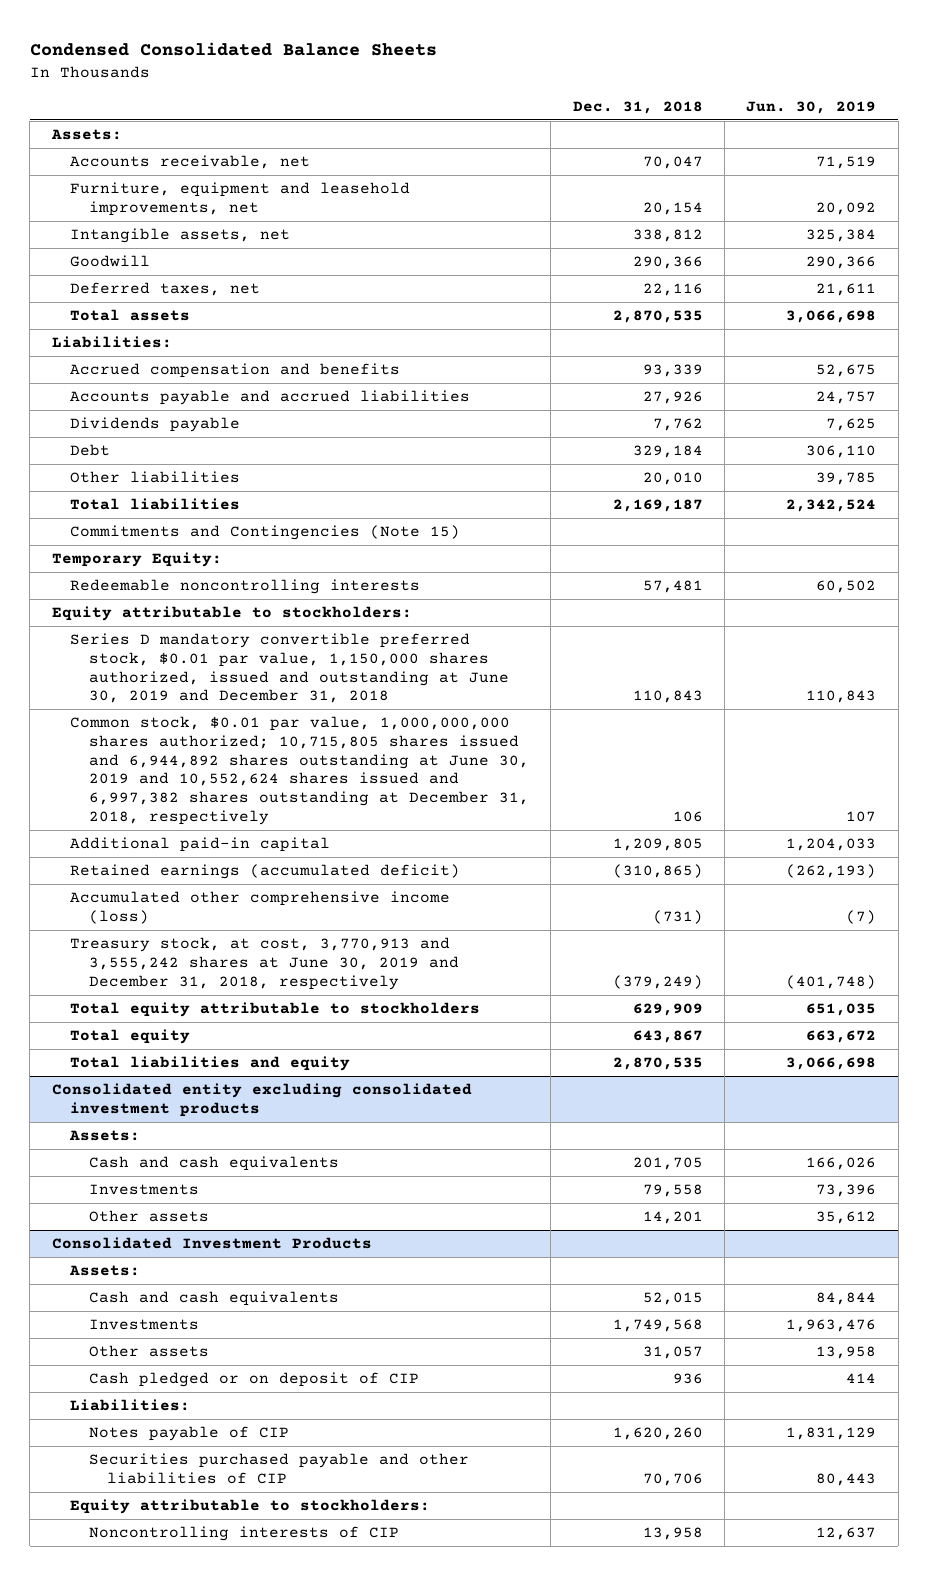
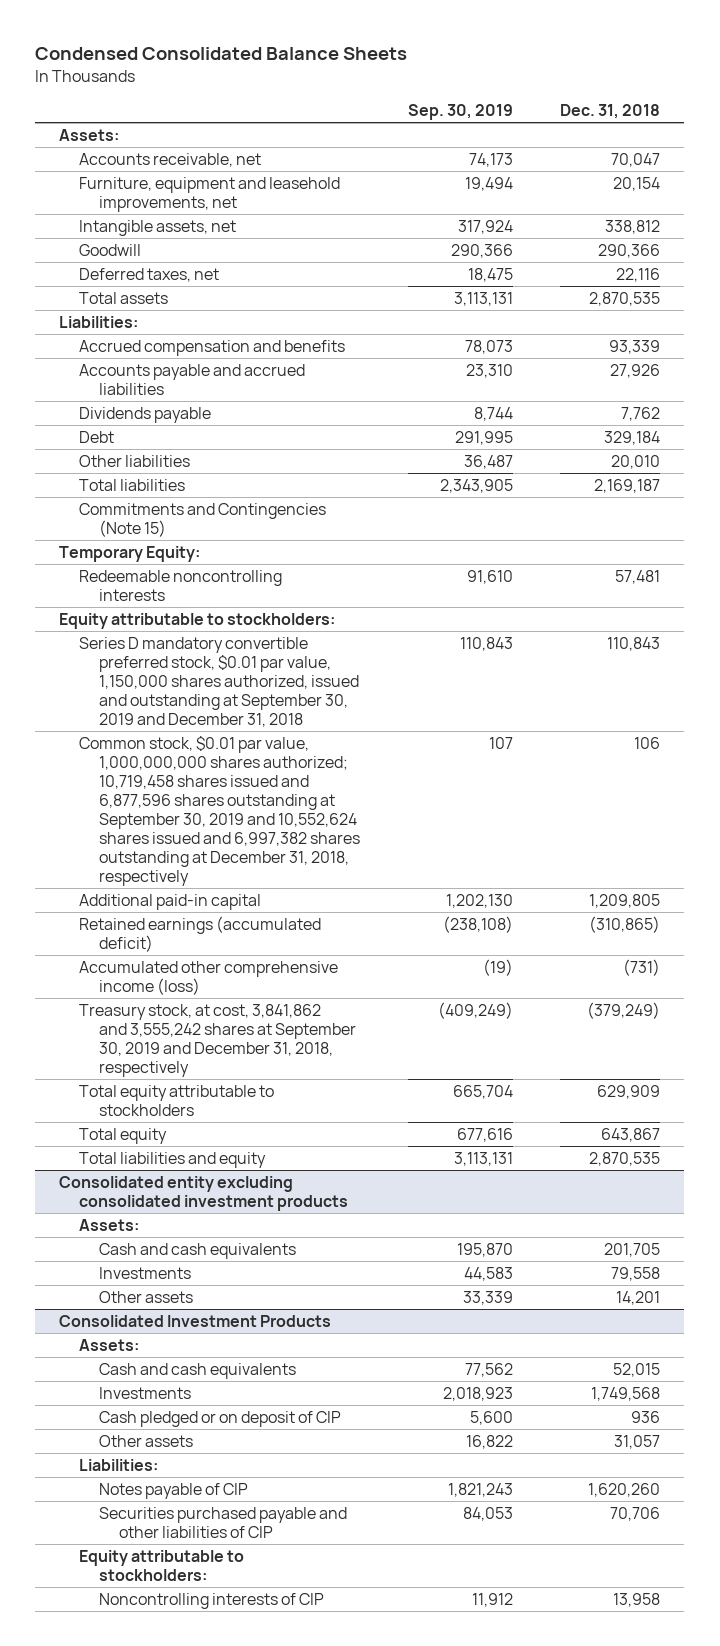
- | Dec. 31, 2018 | Jun. 30, 2019
+ | Sep. 30, 2019 | Dec. 31, 2018
- Series D mandatory convertible preferred stock, $0.01 par value, 1,150,000 shares authorized, issued and outstanding at June 30, 2019 and December 31, 2018 | 110,843 | 110,843
- Common stock, $0.01 par value, 1,000,000,000 shares authorized; 10,715,805 shares issued and 6,944,892 shares outstanding at June 30, 2019 and 10,552,624 shares issued and 6,997,382 shares outstanding at December 31, 2018, respectively | 106 | 107
+ Series D mandatory convertible preferred stock, $0.01 par value, 1,150,000 shares authorized, issued and outstanding at September 30, 2019 and December 31, 2018 | 110,843 | 110,843
+ Common stock, $0.01 par value, 1,000,000,000 shares authorized; 10,719,458 shares issued and 6,877,596 shares outstanding at September 30, 2019 and 10,552,624 shares issued and 6,997,382 shares outstanding at December 31, 2018, respectively | 107 | 106
- Treasury stock, at cost, 3,770,913 and 3,555,242 shares at June 30, 2019 and December 31, 2018, respectively | (379,249) | (401,748)
+ Treasury stock, at cost, 3,841,862 and 3,555,242 shares at September 30, 2019 and December 31, 2018, respectively | (409,249) | (379,249)
@ Consolidated Investment Products
moved down: Other assets | 16,822 | 31,057

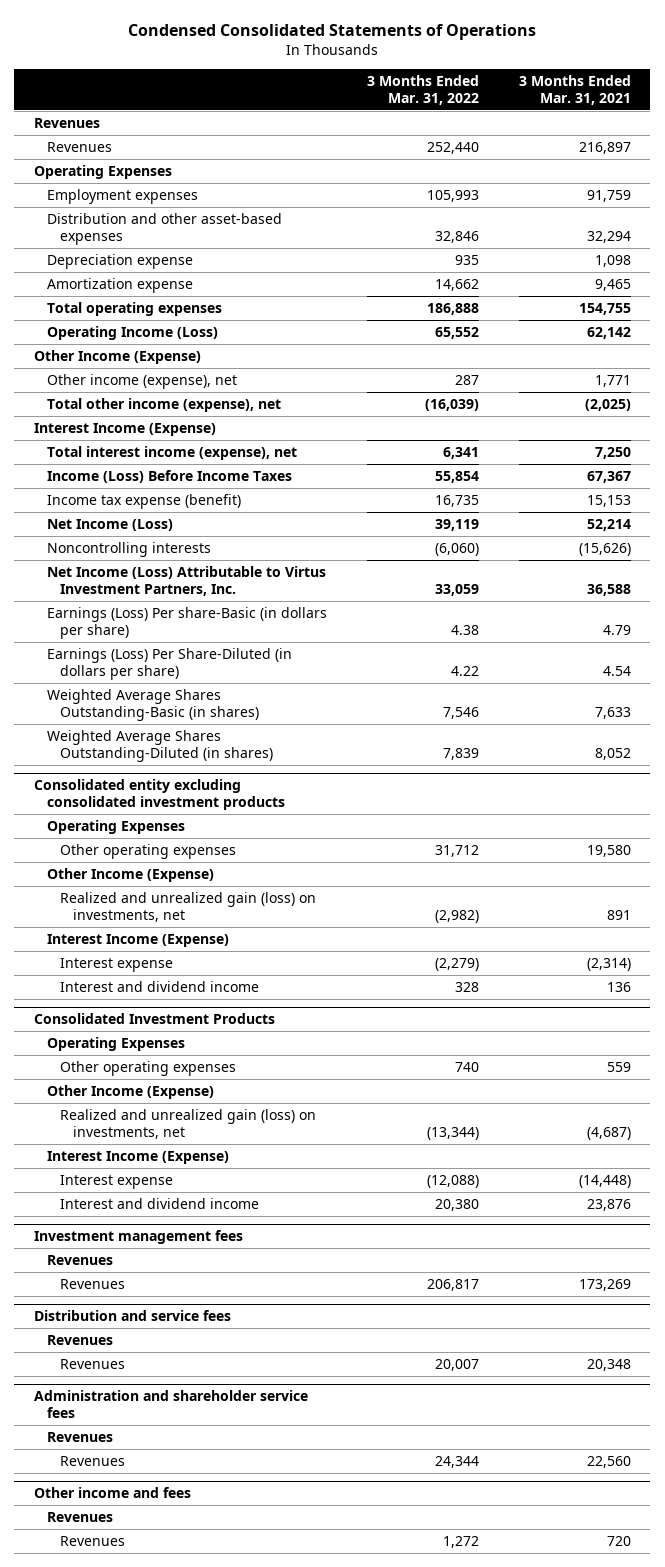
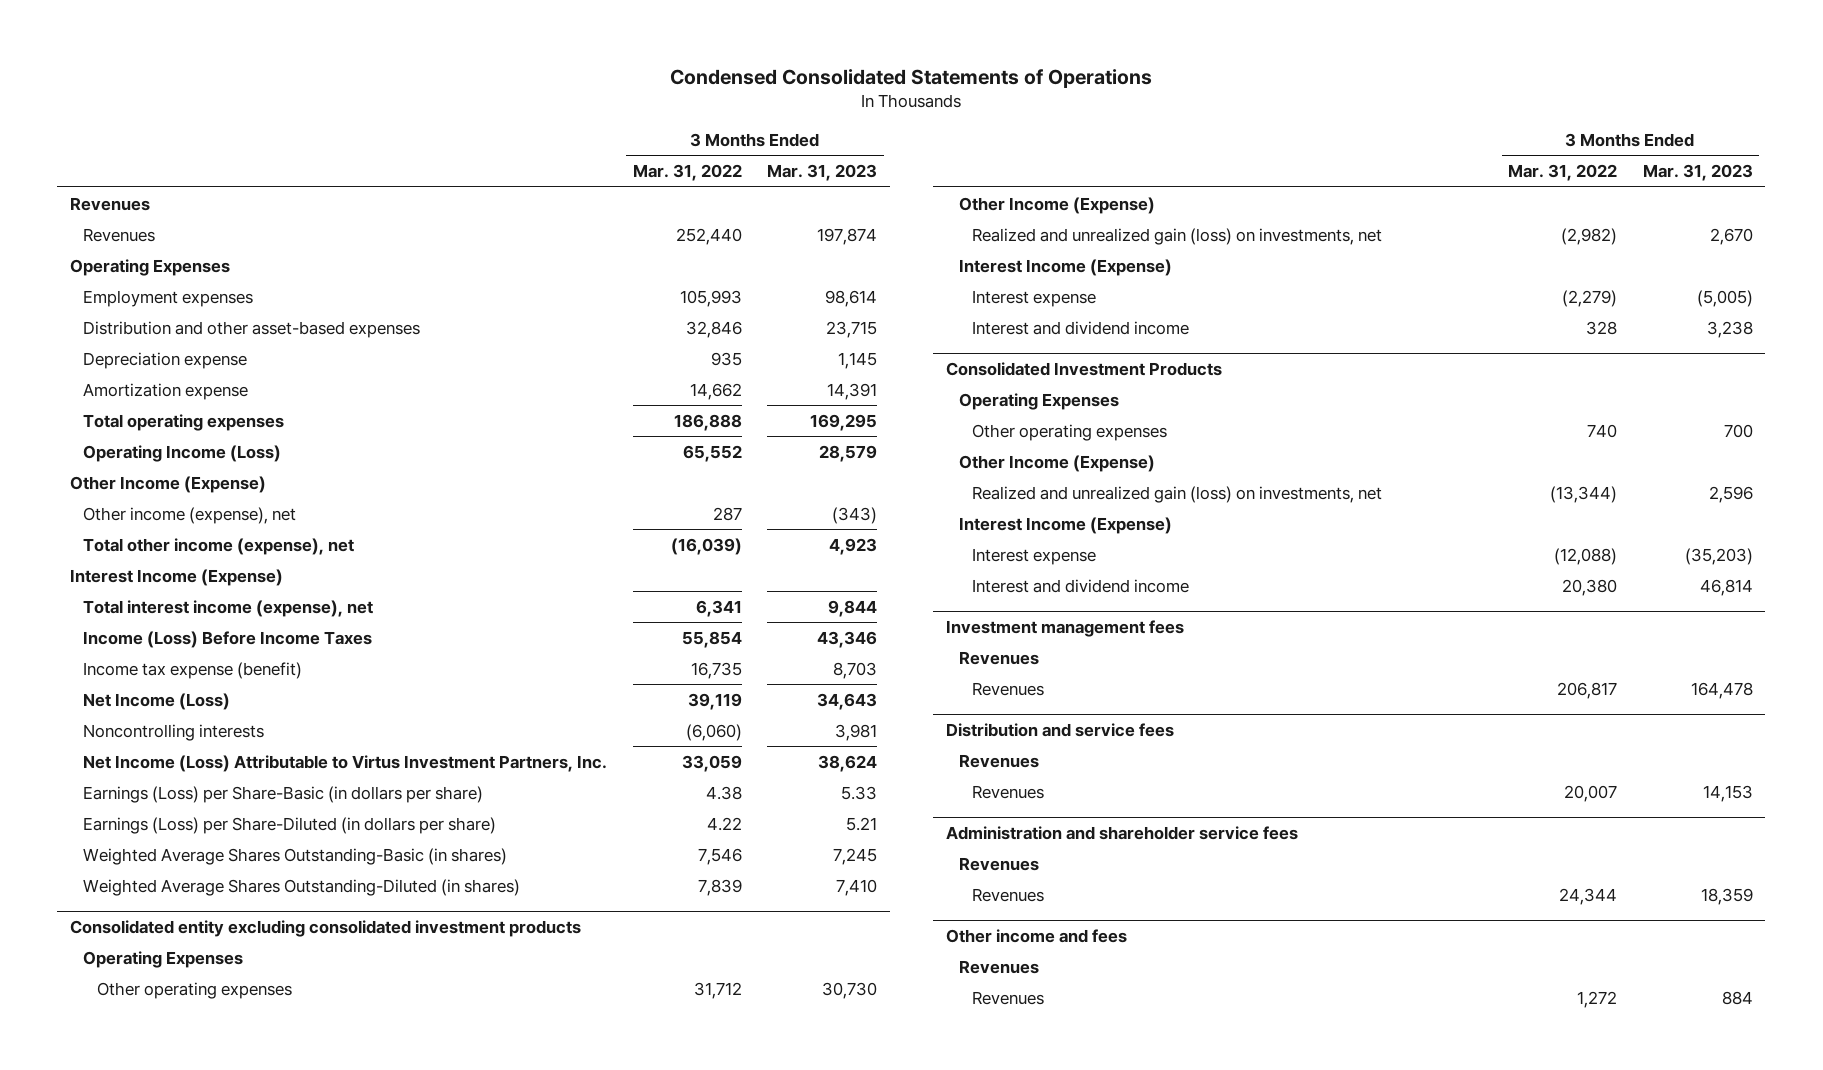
- | 3 Months Ended Mar. 31, 2022 | 3 Months Ended Mar. 31, 2021
+ | 3 Months Ended Mar. 31, 2022 | 3 Months Ended Mar. 31, 2023
- Earnings (Loss) Per share-Basic (in dollars per share) | 4.38 | 4.79
- Earnings (Loss) Per Share-Diluted (in dollars per share) | 4.22 | 4.54
+ Earnings (Loss) per Share-Basic (in dollars per share) | 4.38 | 5.33
+ Earnings (Loss) per Share-Diluted (in dollars per share) | 4.22 | 5.21

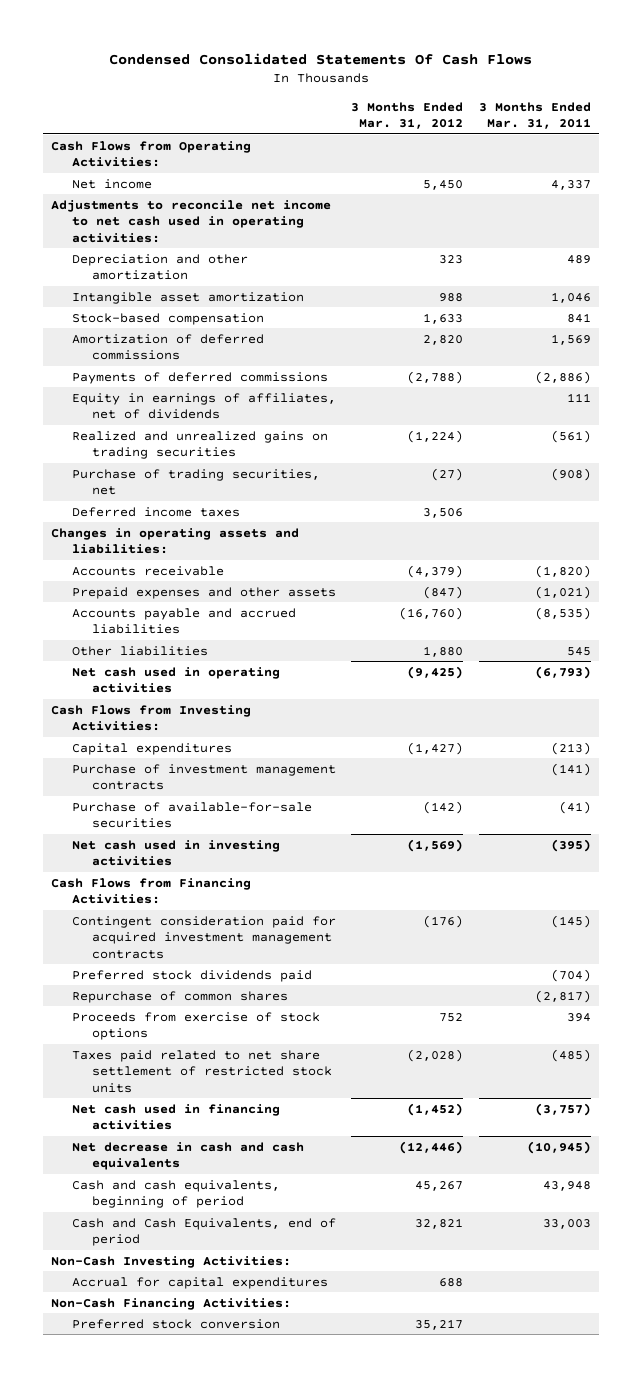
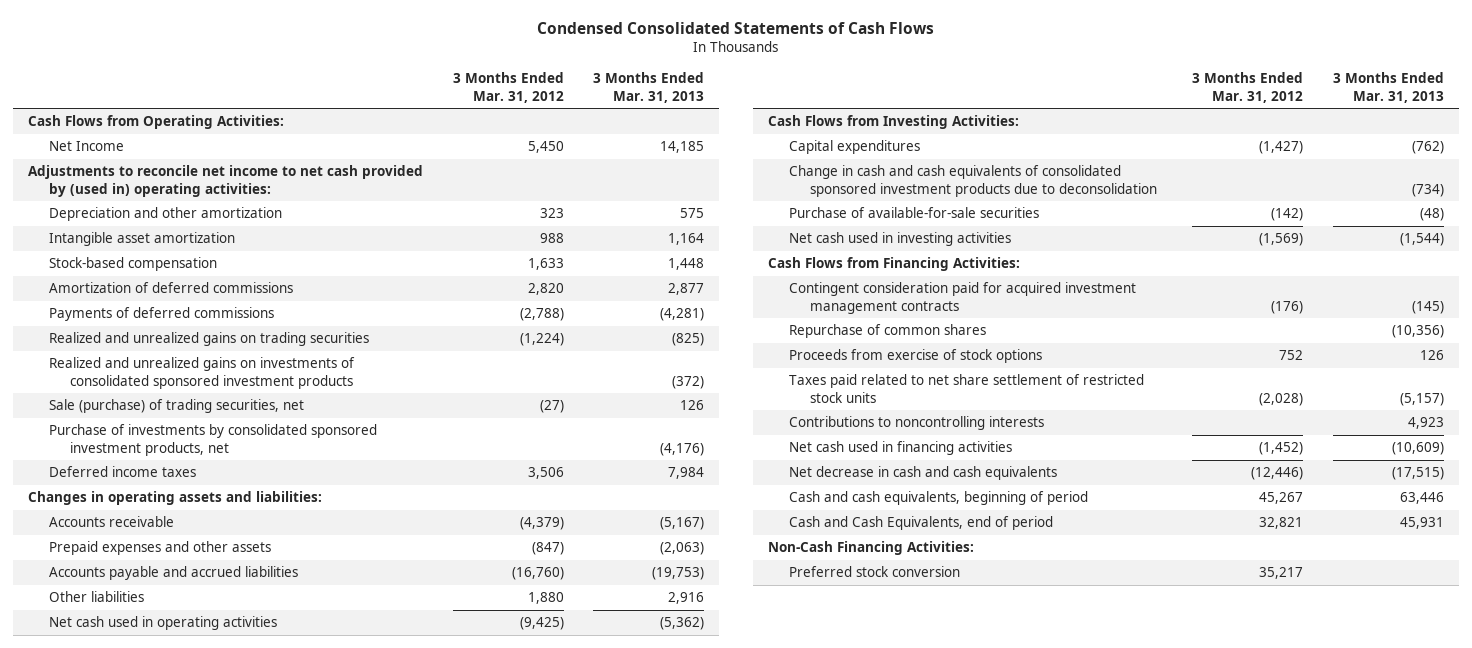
- Condensed Consolidated Statements Of Cash Flows
+ Condensed Consolidated Statements of Cash Flows
- | 3 Months Ended Mar. 31, 2012 | 3 Months Ended Mar. 31, 2011
+ | 3 Months Ended Mar. 31, 2012 | 3 Months Ended Mar. 31, 2013
- Net income | 5,450 | 4,337
- Adjustments to reconcile net income to net cash used in operating activities:
+ Net Income | 5,450 | 14,185
+ Adjustments to reconcile net income to net cash provided by (used in) operating activities:
- Equity in earnings of affiliates, net of dividends | | 111
- Purchase of trading securities, net | (27) | (908)
+ Realized and unrealized gains on investments of consolidated sponsored investment products | | (372)
+ Sale (purchase) of trading securities, net | (27) | 126
+ Purchase of investments by consolidated sponsored investment products, net | | (4,176)
- Purchase of investment management contracts | | (141)
+ Change in cash and cash equivalents of consolidated sponsored investment products due to deconsolidation | | (734)
- Preferred stock dividends paid | | (704)
+ Contributions to noncontrolling interests | | 4,923
- Non-Cash Investing Activities:
- Accrual for capital expenditures | 688 |

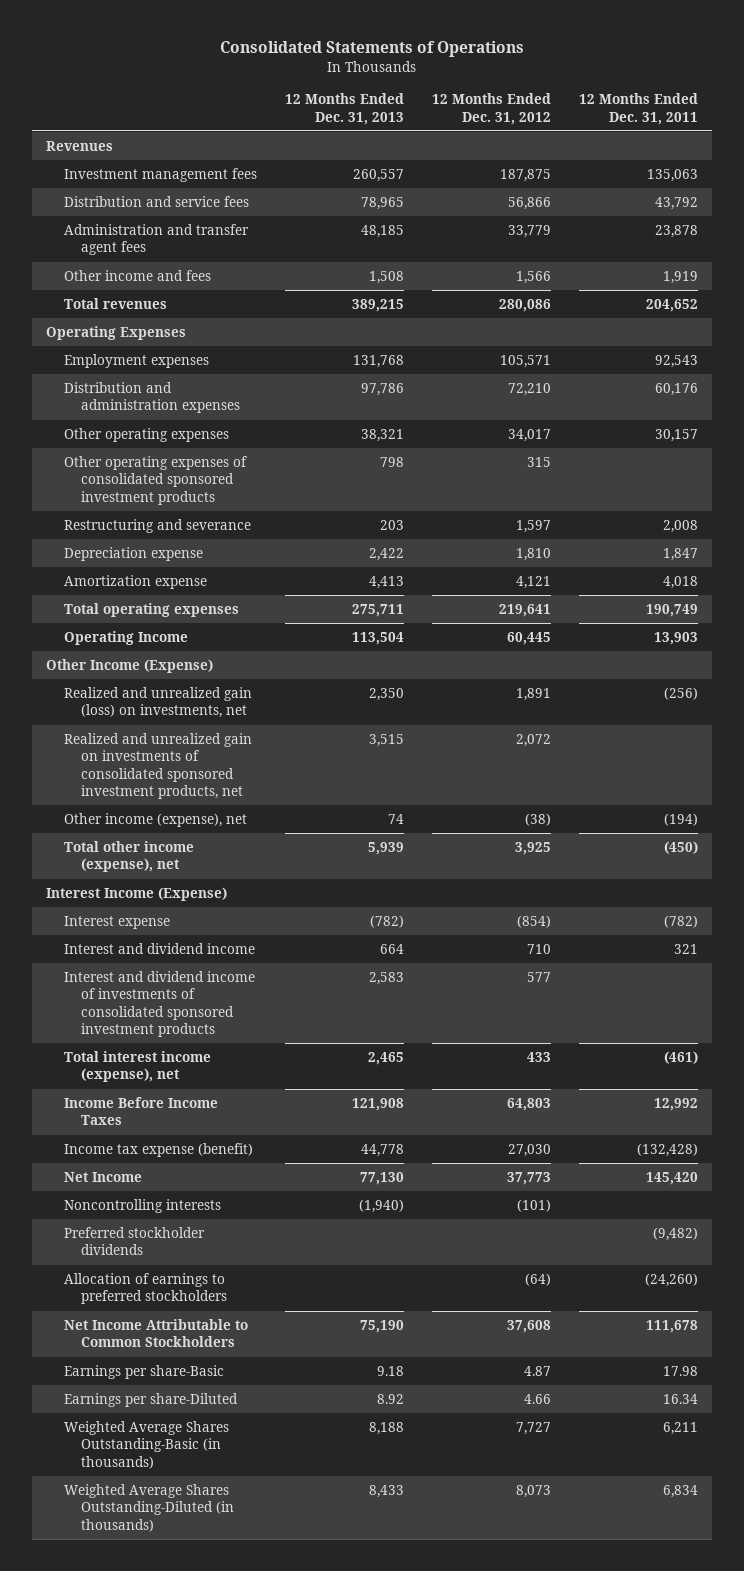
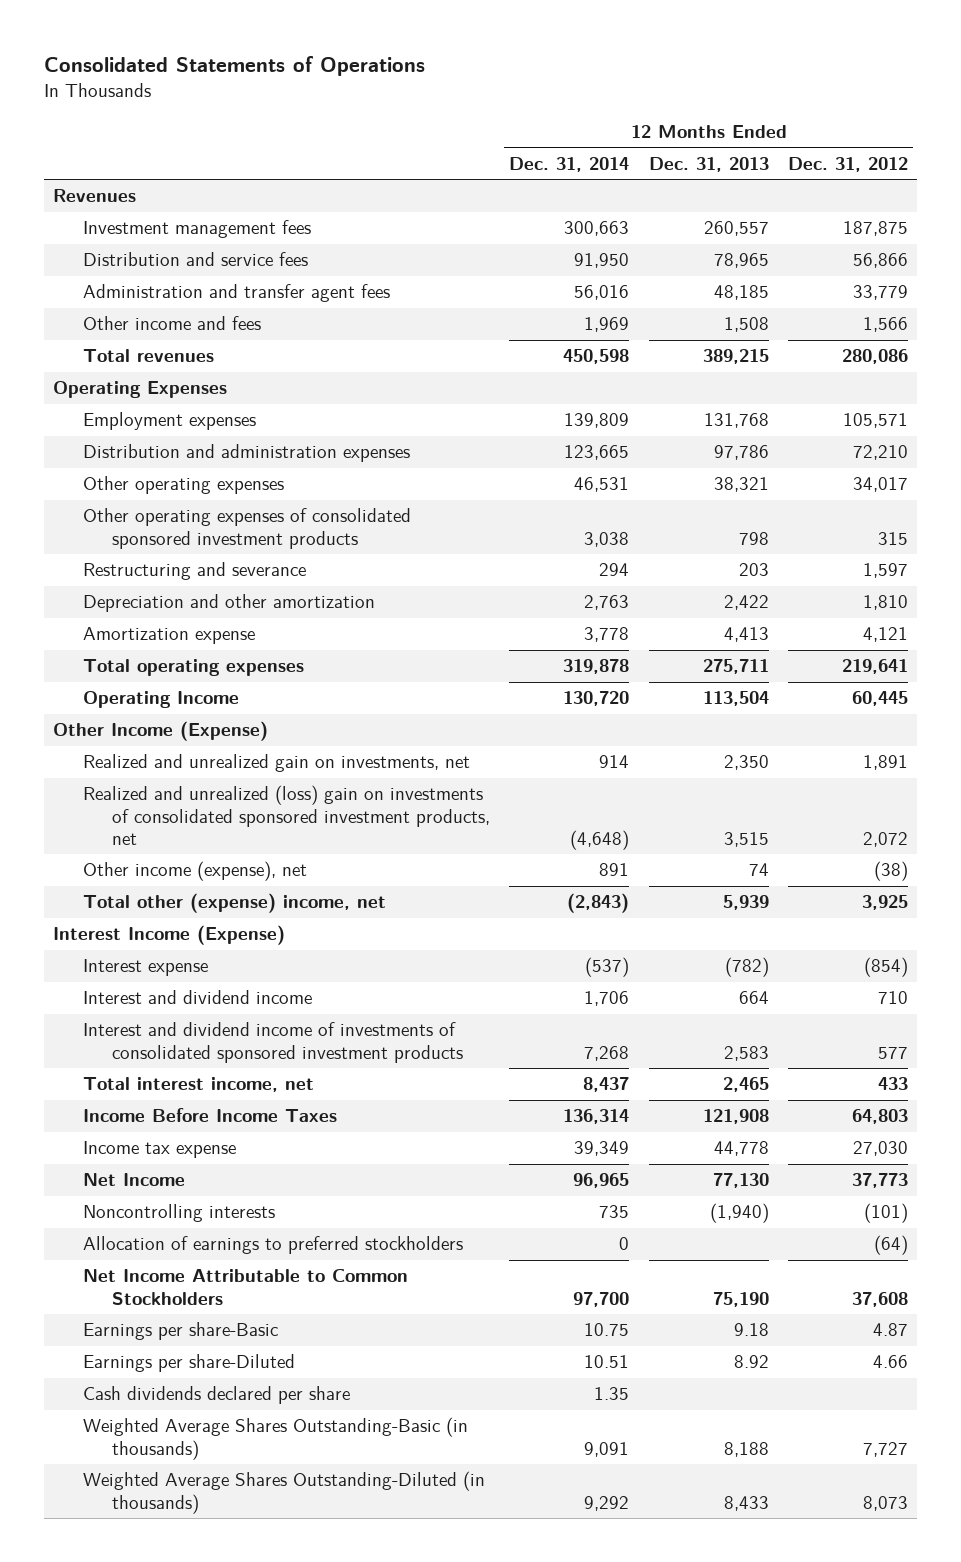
- | 12 Months Ended Dec. 31, 2013 | 12 Months Ended Dec. 31, 2012 | 12 Months Ended Dec. 31, 2011
+ | 12 Months Ended Dec. 31, 2014 | 12 Months Ended Dec. 31, 2013 | 12 Months Ended Dec. 31, 2012
- Depreciation expense | 2,422 | 1,810 | 1,847
+ Depreciation and other amortization | 2,763 | 2,422 | 1,810
- Realized and unrealized gain (loss) on investments, net | 2,350 | 1,891 | (256)
- Realized and unrealized gain on investments of consolidated sponsored investment products, net | 3,515 | 2,072 |
+ Realized and unrealized gain on investments, net | 914 | 2,350 | 1,891
+ Realized and unrealized (loss) gain on investments of consolidated sponsored investment products, net | (4,648) | 3,515 | 2,072
- Total other income (expense), net | 5,939 | 3,925 | (450)
+ Total other (expense) income, net | (2,843) | 5,939 | 3,925
- Total interest income (expense), net | 2,465 | 433 | (461)
+ Total interest income, net | 8,437 | 2,465 | 433
- Income tax expense (benefit) | 44,778 | 27,030 | (132,428)
+ Income tax expense | 39,349 | 44,778 | 27,030
- Preferred stockholder dividends | | | (9,482)
+ Cash dividends declared per share | 1.35 | |

